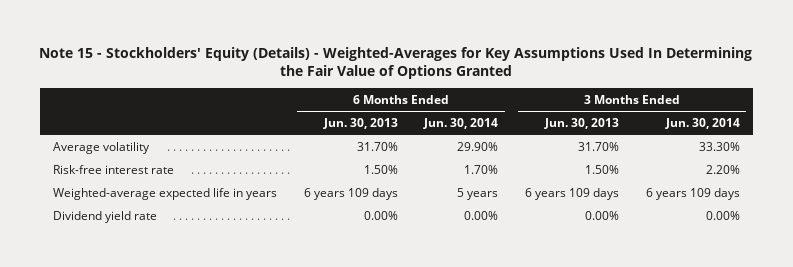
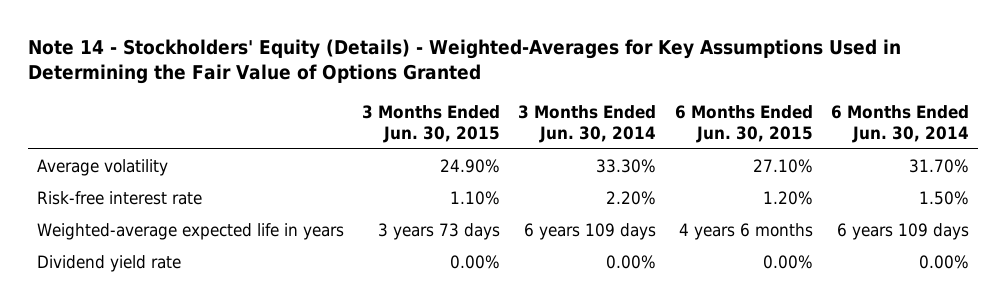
- Note 15 - Stockholders' Equity (Details) - Weighted-Averages for Key Assumptions Used In Determining the Fair Value of Options Granted
+ Note 14 - Stockholders' Equity (Details) - Weighted-Averages for Key Assumptions Used in Determining the Fair Value of Options Granted
- | 6 Months Ended Jun. 30, 2013 | 6 Months Ended Jun. 30, 2014 | 3 Months Ended Jun. 30, 2013 | 3 Months Ended Jun. 30, 2014
+ | 3 Months Ended Jun. 30, 2015 | 3 Months Ended Jun. 30, 2014 | 6 Months Ended Jun. 30, 2015 | 6 Months Ended Jun. 30, 2014
- Average volatility | 31.70% | 29.90% | 31.70% | 33.30%
- Risk-free interest rate | 1.50% | 1.70% | 1.50% | 2.20%
- Weighted-average expected life in years | 6 years 109 days | 5 years | 6 years 109 days | 6 years 109 days
+ Average volatility | 24.90% | 33.30% | 27.10% | 31.70%
+ Risk-free interest rate | 1.10% | 2.20% | 1.20% | 1.50%
+ Weighted-average expected life in years | 3 years 73 days | 6 years 109 days | 4 years 6 months | 6 years 109 days

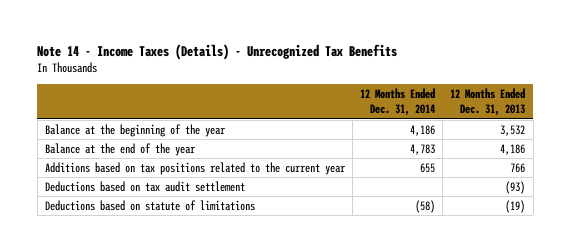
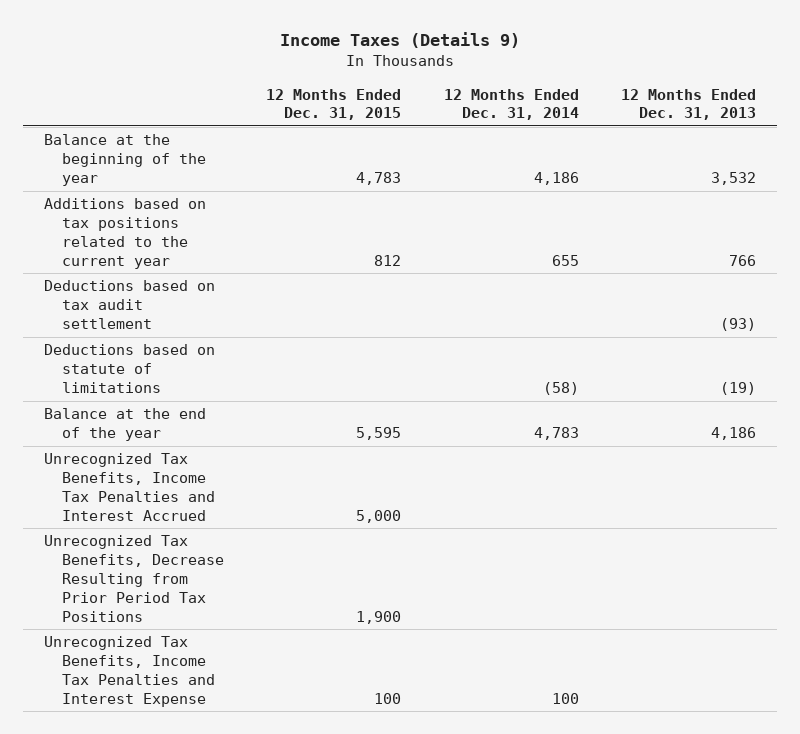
- Note 14 - Income Taxes (Details) - Unrecognized Tax Benefits
+ Income Taxes (Details 9)
- | 12 Months Ended Dec. 31, 2014 | 12 Months Ended Dec. 31, 2013
+ | 12 Months Ended Dec. 31, 2015 | 12 Months Ended Dec. 31, 2014 | 12 Months Ended Dec. 31, 2013
moved down: Balance at the end of the year | 5,595 | 4,783 | 4,186
+ Unrecognized Tax Benefits, Income Tax Penalties and Interest Accrued | 5,000 | |
+ Unrecognized Tax Benefits, Decrease Resulting from Prior Period Tax Positions | 1,900 | |
+ Unrecognized Tax Benefits, Income Tax Penalties and Interest Expense | 100 | 100 |

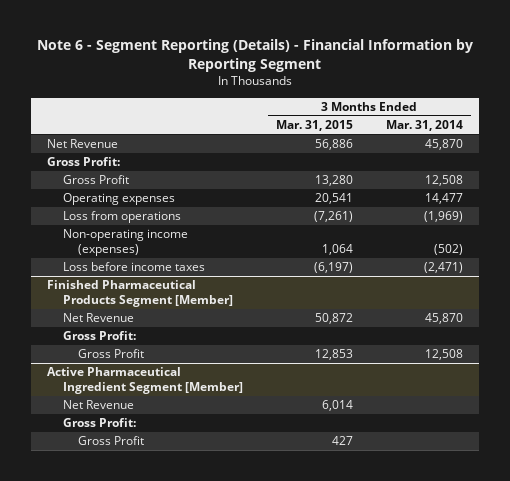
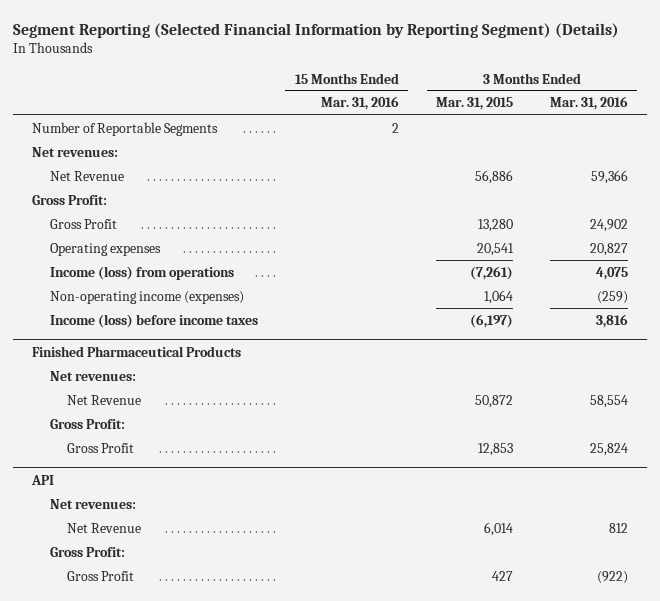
- Note 6 - Segment Reporting (Details) - Financial Information by Reporting Segment
+ Segment Reporting (Selected Financial Information by Reporting Segment) (Details)
- | 3 Months Ended Mar. 31, 2015 | 3 Months Ended Mar. 31, 2014
+ | 15 Months Ended Mar. 31, 2016 | 3 Months Ended Mar. 31, 2015 | 3 Months Ended Mar. 31, 2016
+ Number of Reportable Segments | 2 | |
+ Net revenues:
- Loss from operations | (7,261) | (1,969)
+ Income (loss) from operations | | (7,261) | 4,075
- Loss before income taxes | (6,197) | (2,471)
- Finished Pharmaceutical Products Segment [Member]
+ Income (loss) before income taxes | | (6,197) | 3,816
+ Finished Pharmaceutical Products
+ Net revenues:
- Active Pharmaceutical Ingredient Segment [Member]
+ API
+ Net revenues:

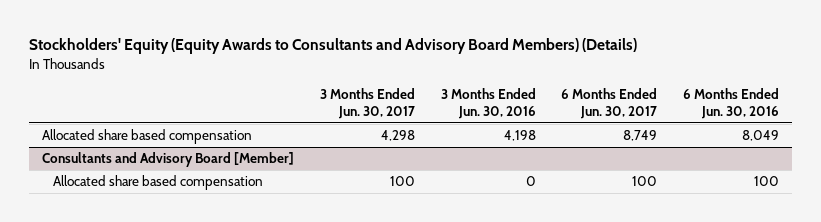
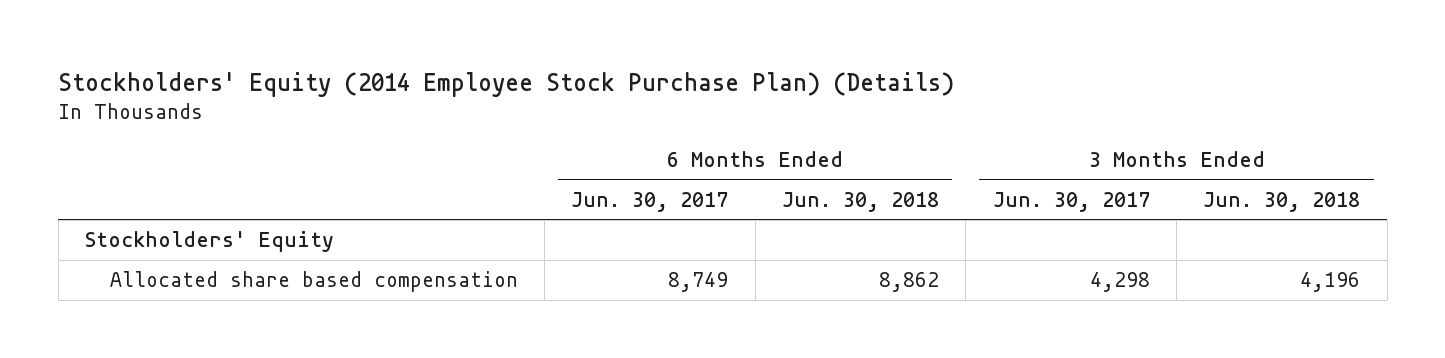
- Stockholders' Equity (Equity Awards to Consultants and Advisory Board Members) (Details)
+ Stockholders' Equity (2014 Employee Stock Purchase Plan) (Details)
- | 3 Months Ended Jun. 30, 2017 | 3 Months Ended Jun. 30, 2016 | 6 Months Ended Jun. 30, 2017 | 6 Months Ended Jun. 30, 2016
+ | 6 Months Ended Jun. 30, 2017 | 6 Months Ended Jun. 30, 2018 | 3 Months Ended Jun. 30, 2017 | 3 Months Ended Jun. 30, 2018
+ Stockholders' Equity
- Consultants and Advisory Board [Member]
- Allocated share based compensation | 100 | 0 | 100 | 100

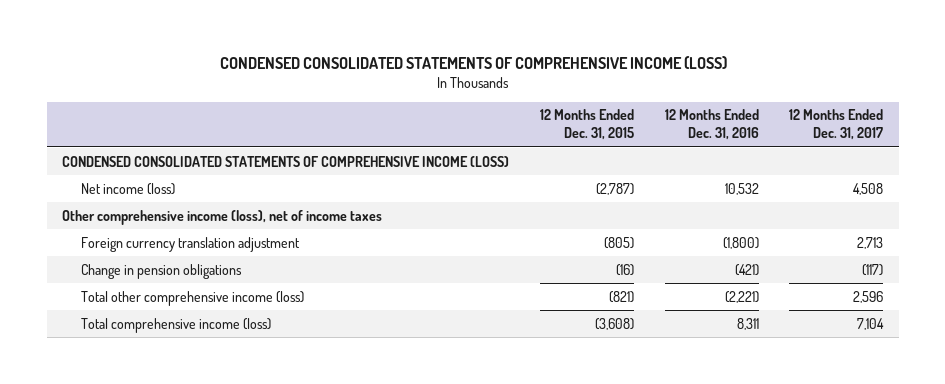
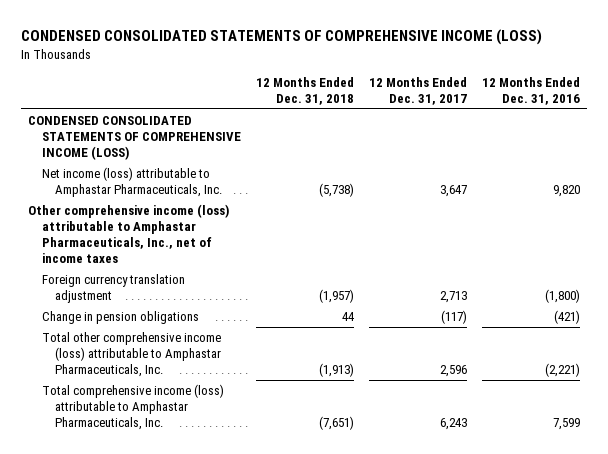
- | 12 Months Ended Dec. 31, 2015 | 12 Months Ended Dec. 31, 2016 | 12 Months Ended Dec. 31, 2017
+ | 12 Months Ended Dec. 31, 2018 | 12 Months Ended Dec. 31, 2017 | 12 Months Ended Dec. 31, 2016
- Net income (loss) | (2,787) | 10,532 | 4,508
- Other comprehensive income (loss), net of income taxes
+ Net income (loss) attributable to Amphastar Pharmaceuticals, Inc. | (5,738) | 3,647 | 9,820
+ Other comprehensive income (loss) attributable to Amphastar Pharmaceuticals, Inc., net of income taxes
- Total other comprehensive income (loss) | (821) | (2,221) | 2,596
- Total comprehensive income (loss) | (3,608) | 8,311 | 7,104
+ Total other comprehensive income (loss) attributable to Amphastar Pharmaceuticals, Inc. | (1,913) | 2,596 | (2,221)
+ Total comprehensive income (loss) attributable to Amphastar Pharmaceuticals, Inc. | (7,651) | 6,243 | 7,599

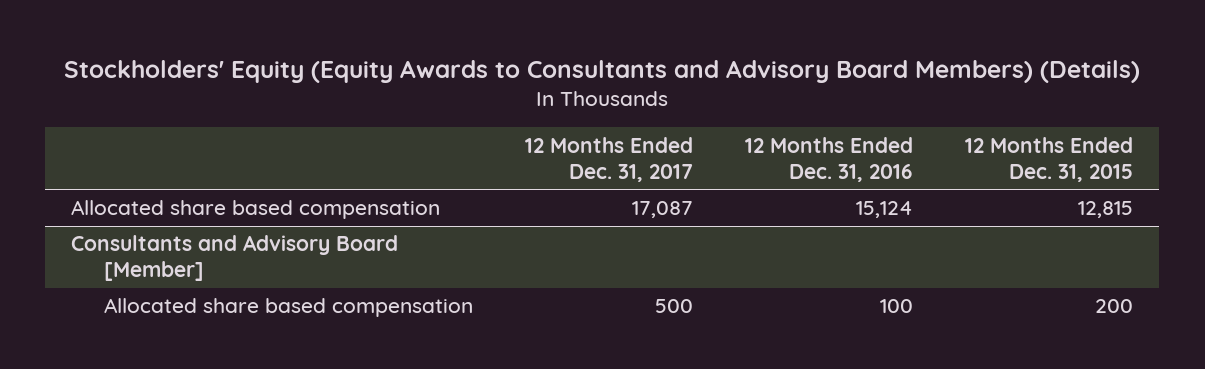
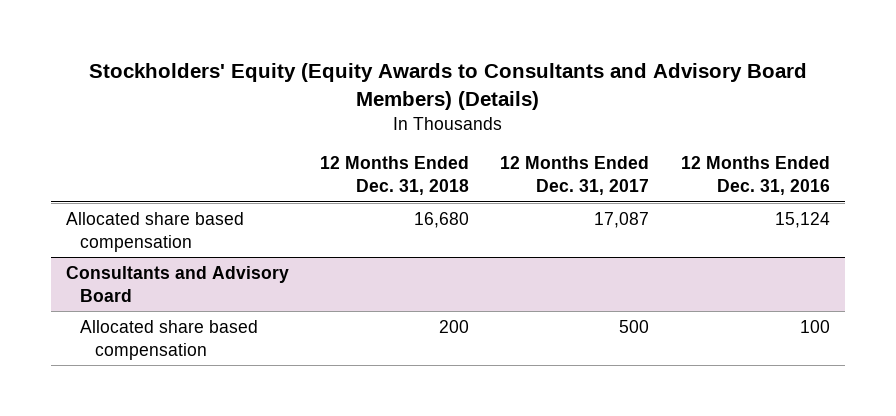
- | 12 Months Ended Dec. 31, 2017 | 12 Months Ended Dec. 31, 2016 | 12 Months Ended Dec. 31, 2015
+ | 12 Months Ended Dec. 31, 2018 | 12 Months Ended Dec. 31, 2017 | 12 Months Ended Dec. 31, 2016
- Consultants and Advisory Board [Member]
+ Consultants and Advisory Board

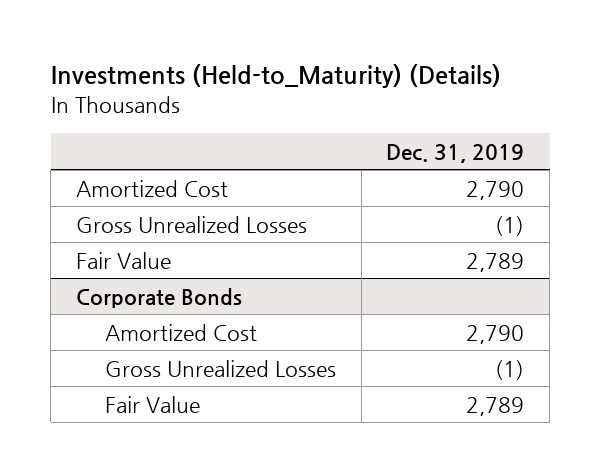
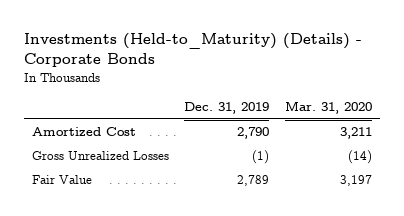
- Investments (Held-to_Maturity) (Details)
+ Investments (Held-to_Maturity) (Details) - Corporate Bonds
- | Dec. 31, 2019
+ | Dec. 31, 2019 | Mar. 31, 2020
- Corporate Bonds
- Amortized Cost | 2,790
- Gross Unrealized Losses | (1)
- Fair Value | 2,789

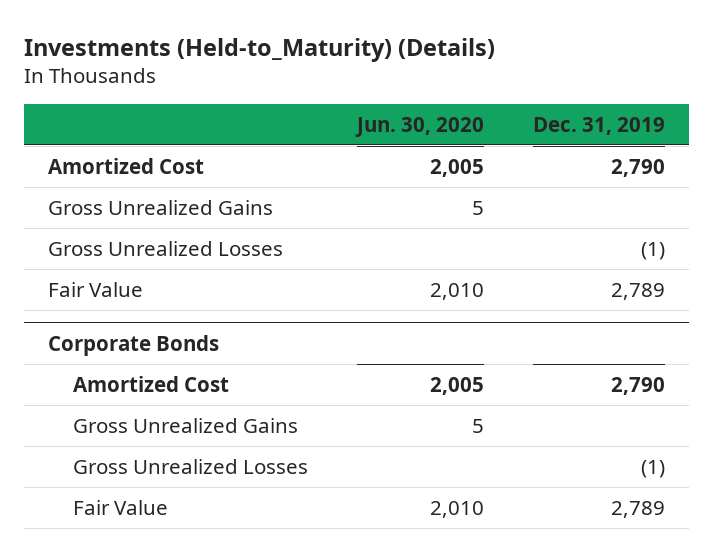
- Investments (Held-to_Maturity) (Details) - Corporate Bonds
+ Investments (Held-to_Maturity) (Details)
- | Dec. 31, 2019 | Mar. 31, 2020
+ | Jun. 30, 2020 | Dec. 31, 2019
+ Gross Unrealized Gains | 5 |
+ Corporate Bonds
+ Amortized Cost | 2,005 | 2,790
+ Gross Unrealized Gains | 5 |
+ Gross Unrealized Losses | | (1)
+ Fair Value | 2,010 | 2,789

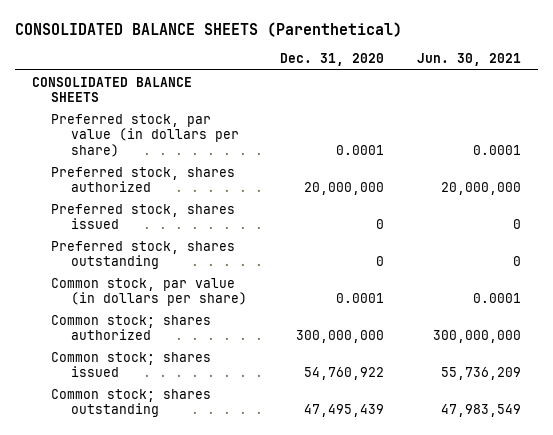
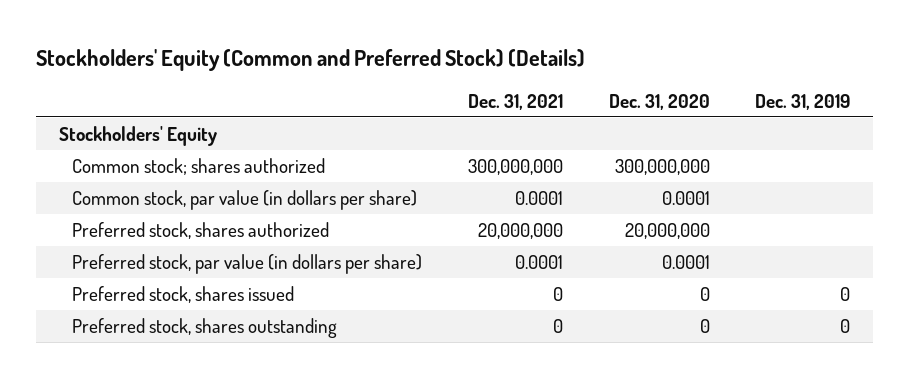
- CONSOLIDATED BALANCE SHEETS (Parenthetical)
+ Stockholders' Equity (Common and Preferred Stock) (Details)
- | Dec. 31, 2020 | Jun. 30, 2021
+ | Dec. 31, 2021 | Dec. 31, 2020 | Dec. 31, 2019
- CONSOLIDATED BALANCE SHEETS
+ Stockholders' Equity
moved up: Common stock; shares authorized | 300,000,000 | 300,000,000 |
moved up: Common stock, par value (in dollars per share) | 0.0001 | 0.0001 |
moved down: Preferred stock, par value (in dollars per share) | 0.0001 | 0.0001 |
- Common stock; shares issued | 54,760,922 | 55,736,209
- Common stock; shares outstanding | 47,495,439 | 47,983,549

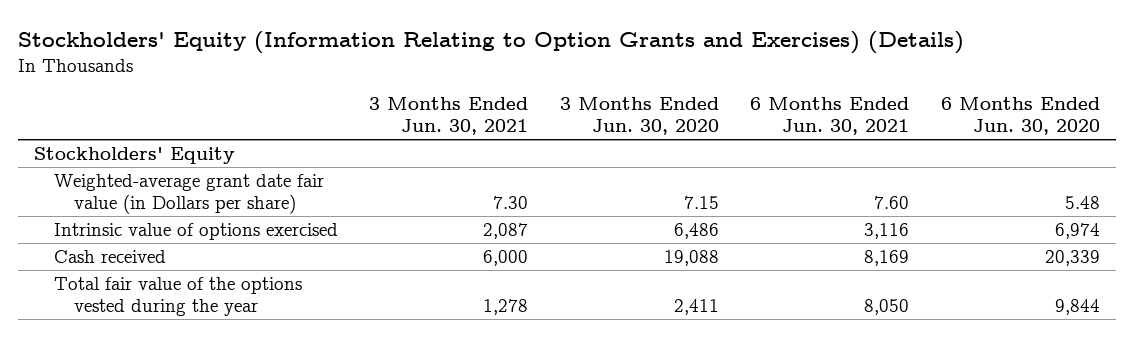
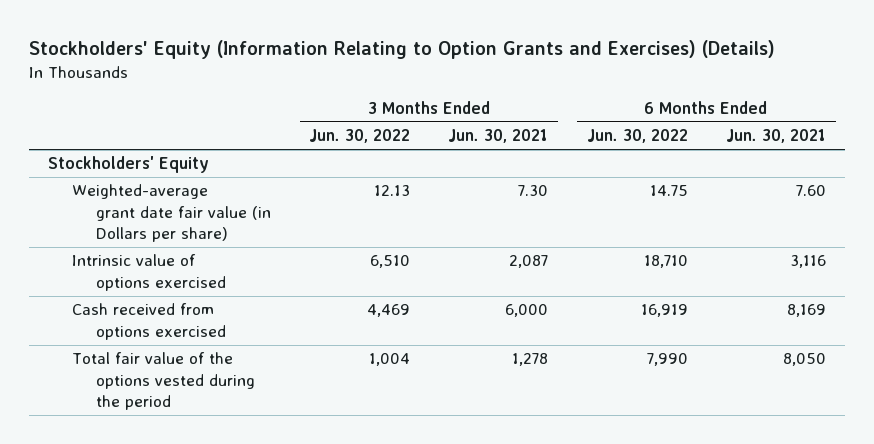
- | 3 Months Ended Jun. 30, 2021 | 3 Months Ended Jun. 30, 2020 | 6 Months Ended Jun. 30, 2021 | 6 Months Ended Jun. 30, 2020
+ | 3 Months Ended Jun. 30, 2022 | 3 Months Ended Jun. 30, 2021 | 6 Months Ended Jun. 30, 2022 | 6 Months Ended Jun. 30, 2021
- Cash received | 6,000 | 19,088 | 8,169 | 20,339
- Total fair value of the options vested during the year | 1,278 | 2,411 | 8,050 | 9,844
+ Cash received from options exercised | 4,469 | 6,000 | 16,919 | 8,169
+ Total fair value of the options vested during the period | 1,004 | 1,278 | 7,990 | 8,050

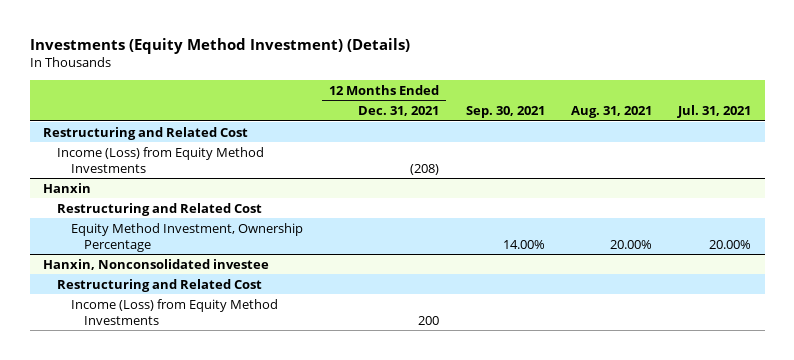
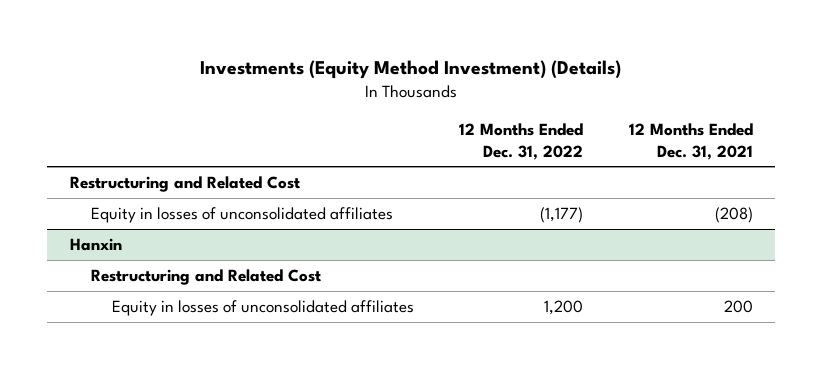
- | 12 Months Ended Dec. 31, 2021 | Sep. 30, 2021 | Aug. 31, 2021 | Jul. 31, 2021
+ | 12 Months Ended Dec. 31, 2022 | 12 Months Ended Dec. 31, 2021
- Income (Loss) from Equity Method Investments | (208) | | |
+ Equity in losses of unconsolidated affiliates | (1,177) | (208)
@ Hanxin
- Equity Method Investment, Ownership Percentage | | 14.00% | 20.00% | 20.00%
- Hanxin, Nonconsolidated investee
- Restructuring and Related Cost
- Income (Loss) from Equity Method Investments | 200 | | |
@ Hanxin
+ Equity in losses of unconsolidated affiliates | 1,200 | 200

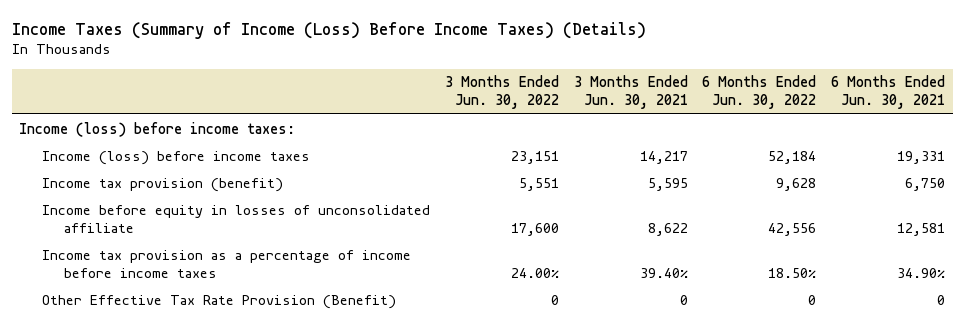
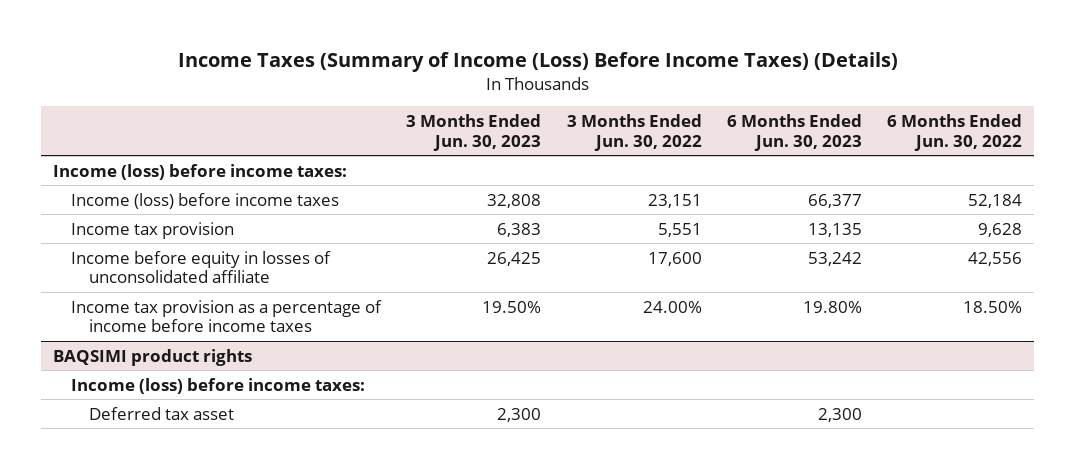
- | 3 Months Ended Jun. 30, 2022 | 3 Months Ended Jun. 30, 2021 | 6 Months Ended Jun. 30, 2022 | 6 Months Ended Jun. 30, 2021
+ | 3 Months Ended Jun. 30, 2023 | 3 Months Ended Jun. 30, 2022 | 6 Months Ended Jun. 30, 2023 | 6 Months Ended Jun. 30, 2022
- Income tax provision (benefit) | 5,551 | 5,595 | 9,628 | 6,750
+ Income tax provision | 6,383 | 5,551 | 13,135 | 9,628
- Other Effective Tax Rate Provision (Benefit) | 0 | 0 | 0 | 0
+ BAQSIMI product rights
+ Income (loss) before income taxes:
+ Deferred tax asset | 2,300 | | 2,300 |

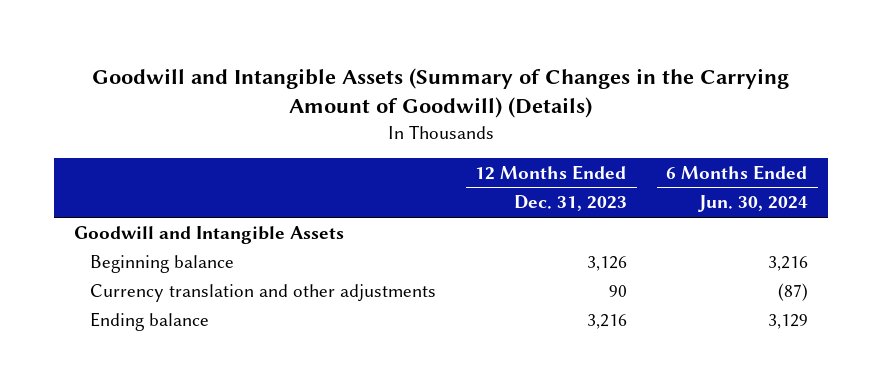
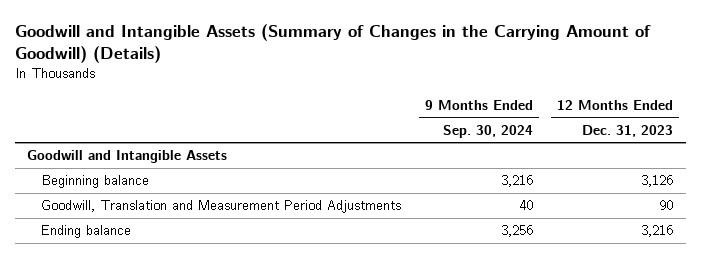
- | 12 Months Ended Dec. 31, 2023 | 6 Months Ended Jun. 30, 2024
+ | 9 Months Ended Sep. 30, 2024 | 12 Months Ended Dec. 31, 2023
- Currency translation and other adjustments | 90 | (87)
+ Goodwill, Translation and Measurement Period Adjustments | 40 | 90

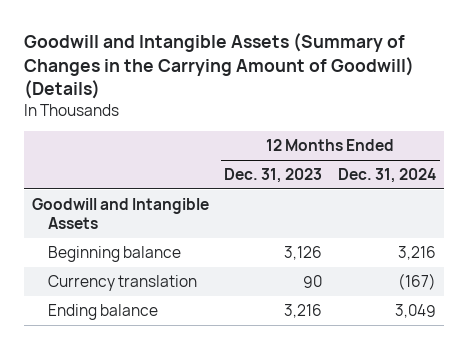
- | 9 Months Ended Sep. 30, 2024 | 12 Months Ended Dec. 31, 2023
+ | 12 Months Ended Dec. 31, 2023 | 12 Months Ended Dec. 31, 2024
- Goodwill, Translation and Measurement Period Adjustments | 40 | 90
+ Currency translation | 90 | (167)

